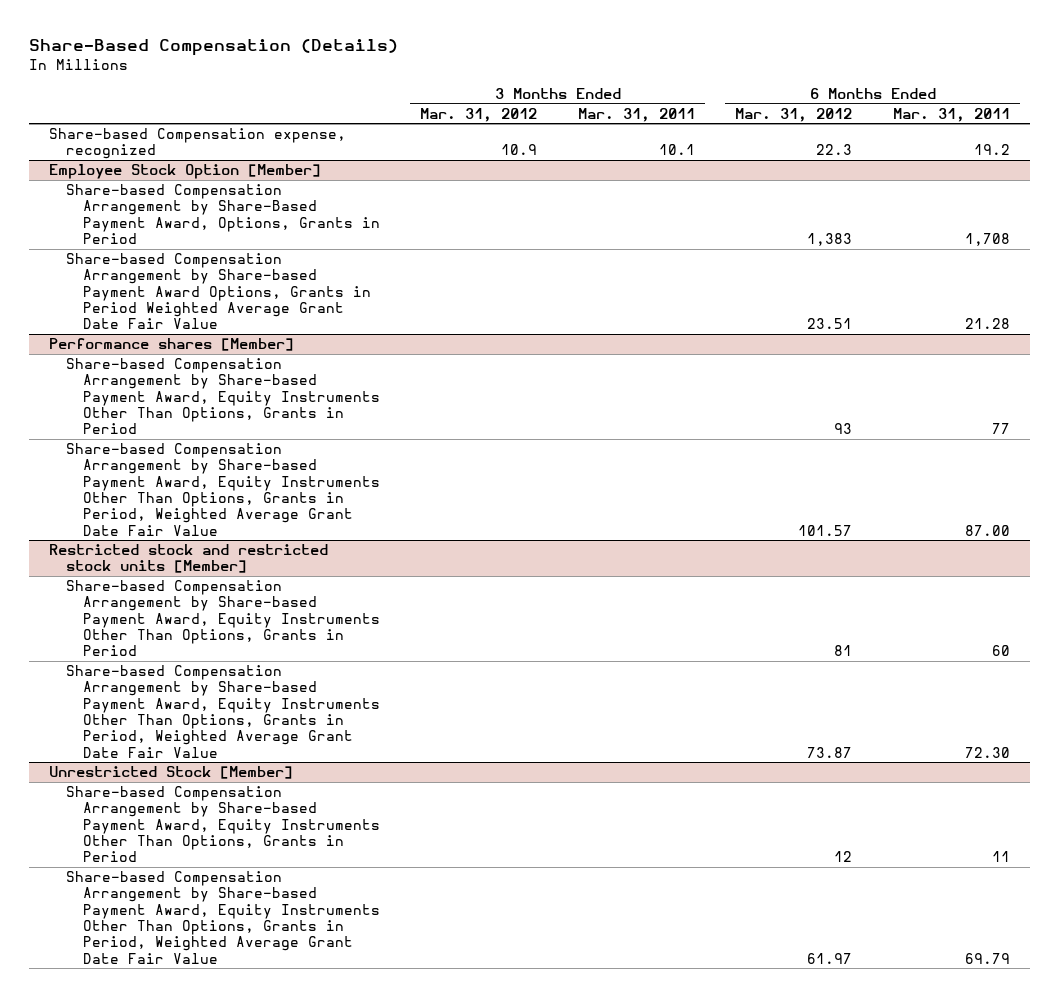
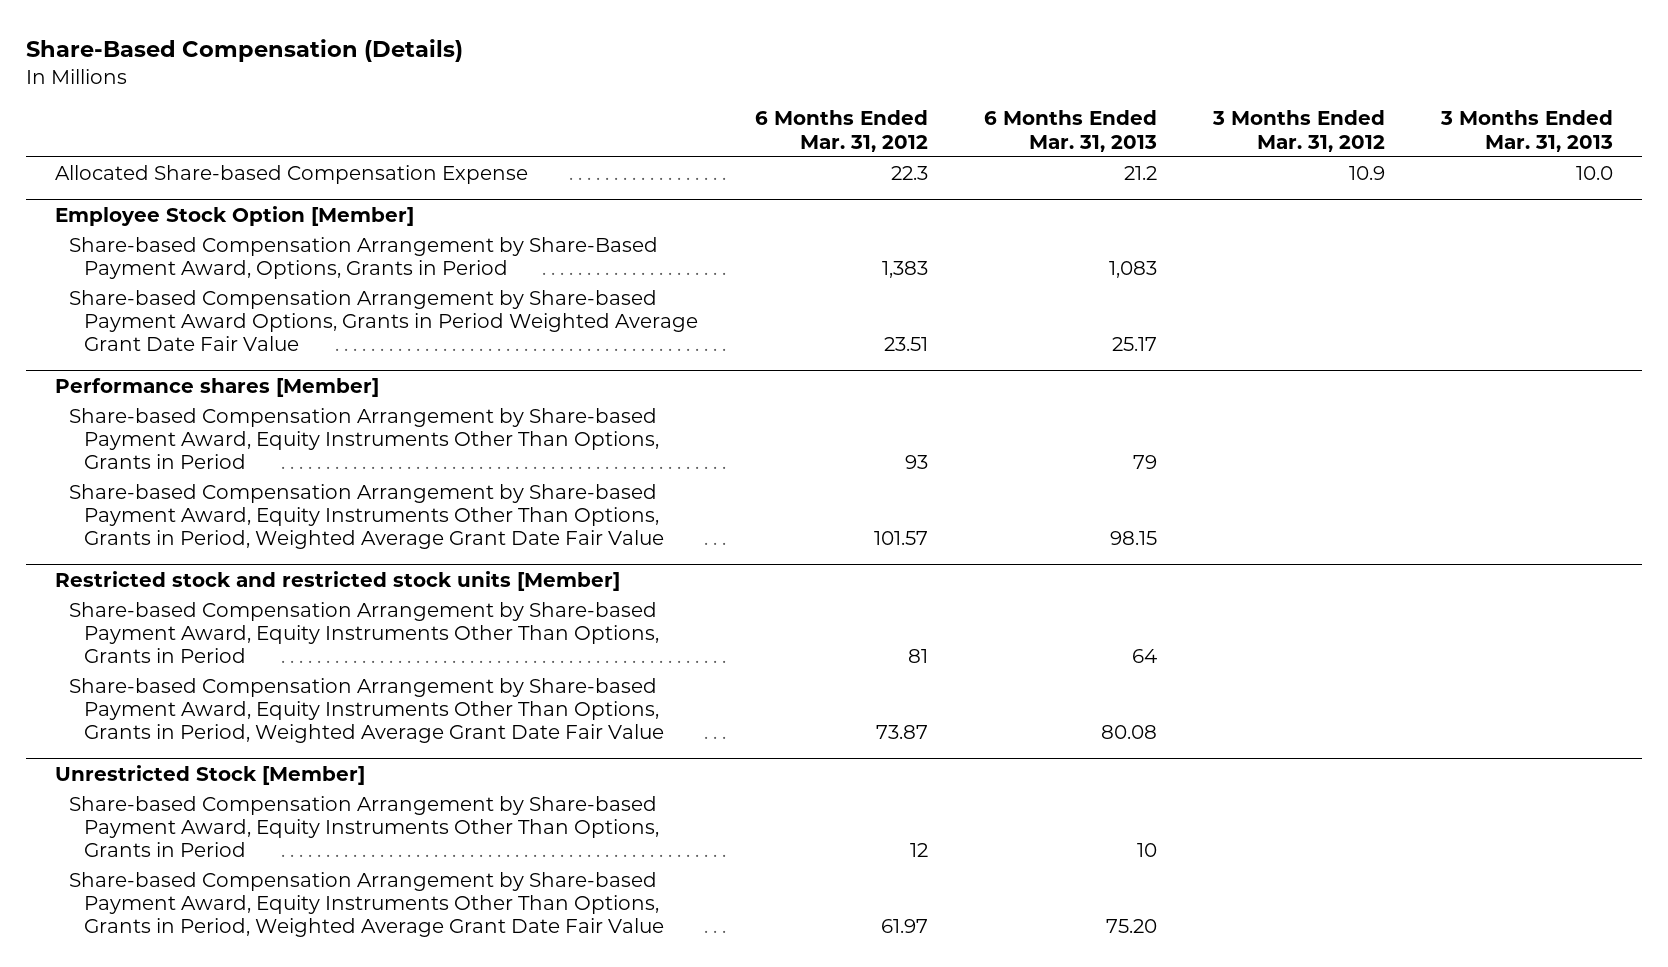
- | 3 Months Ended Mar. 31, 2012 | 3 Months Ended Mar. 31, 2011 | 6 Months Ended Mar. 31, 2012 | 6 Months Ended Mar. 31, 2011
+ | 6 Months Ended Mar. 31, 2012 | 6 Months Ended Mar. 31, 2013 | 3 Months Ended Mar. 31, 2012 | 3 Months Ended Mar. 31, 2013
- Share-based Compensation expense, recognized | 10.9 | 10.1 | 22.3 | 19.2
+ Allocated Share-based Compensation Expense | 22.3 | 21.2 | 10.9 | 10.0

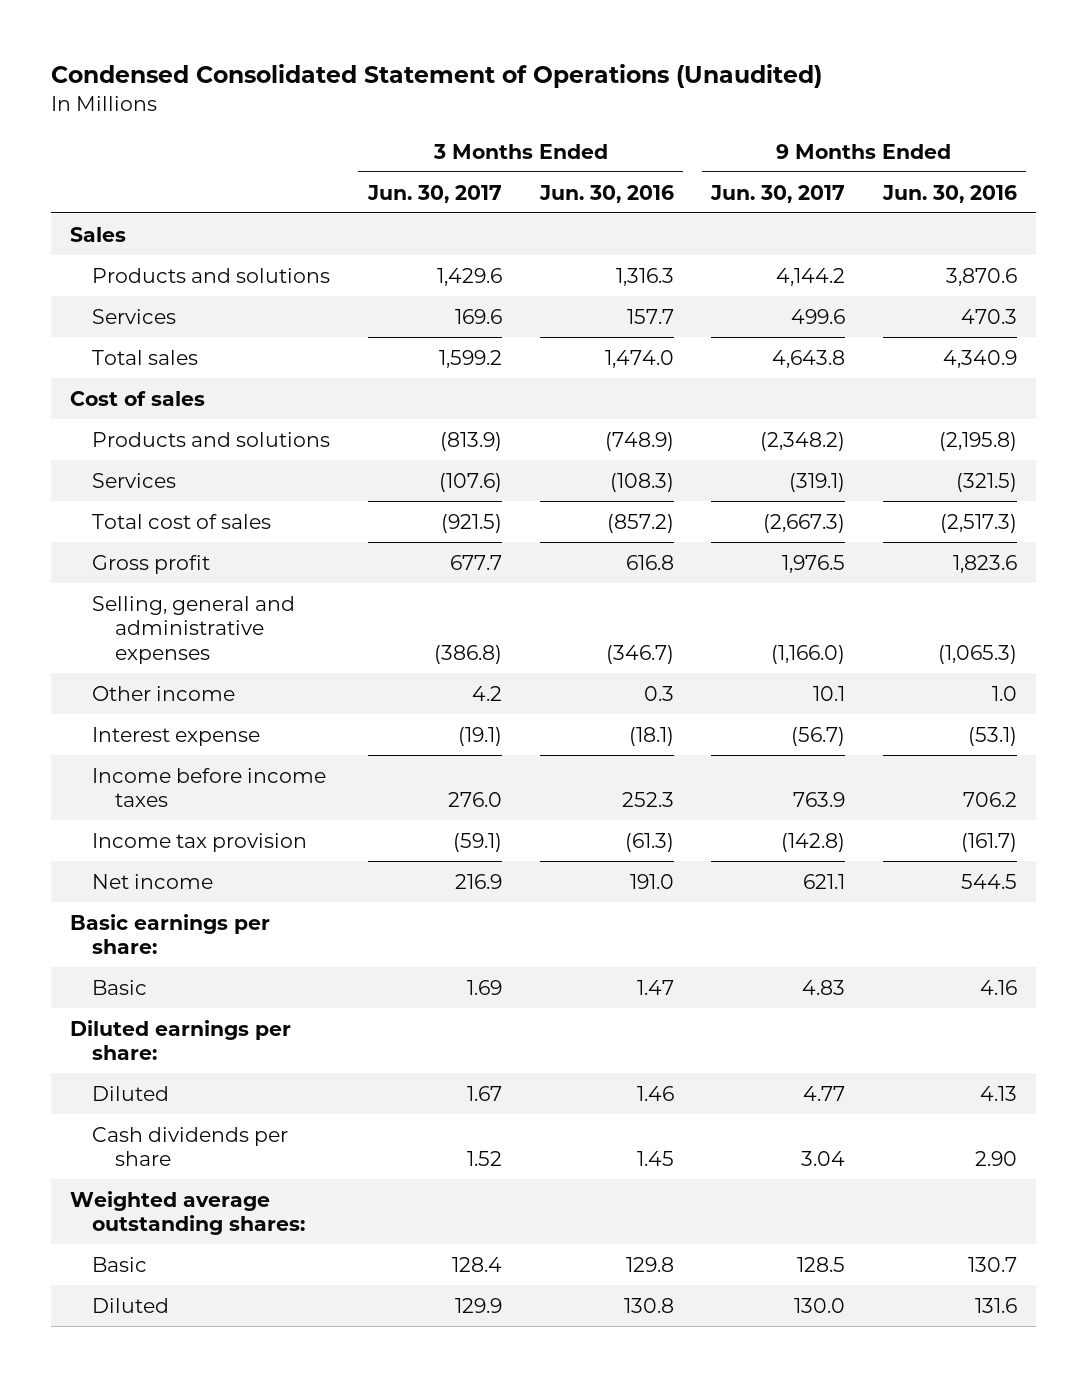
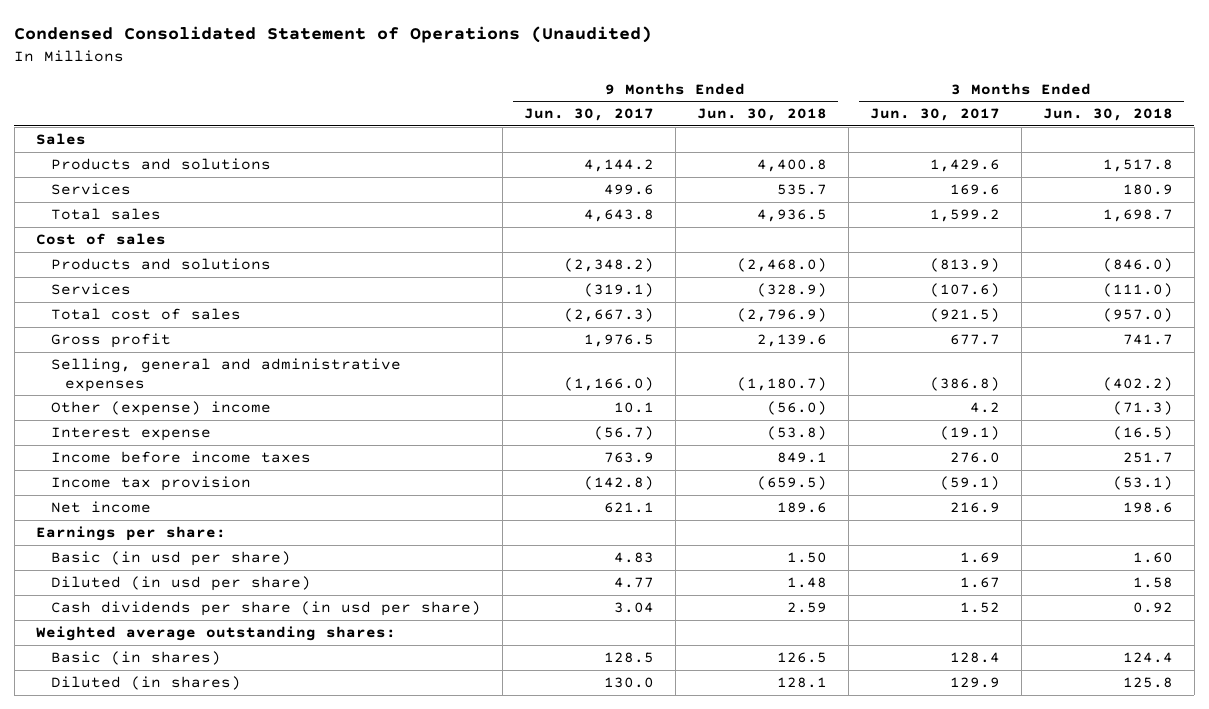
- | 3 Months Ended Jun. 30, 2017 | 3 Months Ended Jun. 30, 2016 | 9 Months Ended Jun. 30, 2017 | 9 Months Ended Jun. 30, 2016
+ | 9 Months Ended Jun. 30, 2017 | 9 Months Ended Jun. 30, 2018 | 3 Months Ended Jun. 30, 2017 | 3 Months Ended Jun. 30, 2018
- Other income | 4.2 | 0.3 | 10.1 | 1.0
+ Other (expense) income | 10.1 | (56.0) | 4.2 | (71.3)
- Basic earnings per share:
- Basic | 1.69 | 1.47 | 4.83 | 4.16
- Diluted earnings per share:
- Diluted | 1.67 | 1.46 | 4.77 | 4.13
- Cash dividends per share | 1.52 | 1.45 | 3.04 | 2.90
+ Earnings per share:
+ Basic (in usd per share) | 4.83 | 1.50 | 1.69 | 1.60
+ Diluted (in usd per share) | 4.77 | 1.48 | 1.67 | 1.58
+ Cash dividends per share (in usd per share) | 3.04 | 2.59 | 1.52 | 0.92
- Basic | 128.4 | 129.8 | 128.5 | 130.7
- Diluted | 129.9 | 130.8 | 130.0 | 131.6
+ Basic (in shares) | 128.5 | 126.5 | 128.4 | 124.4
+ Diluted (in shares) | 130.0 | 128.1 | 129.9 | 125.8

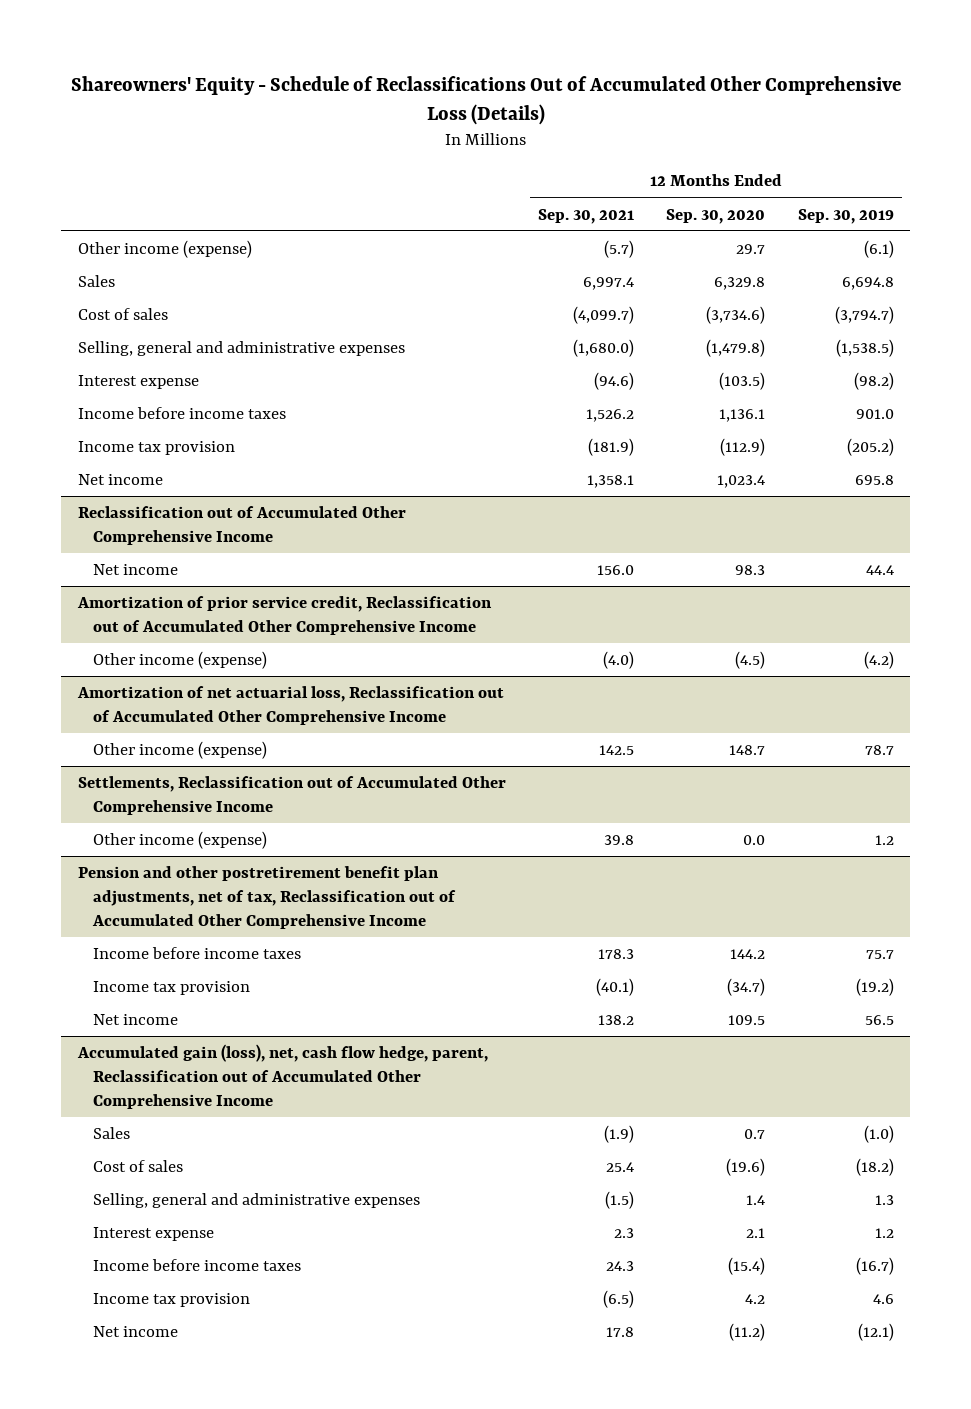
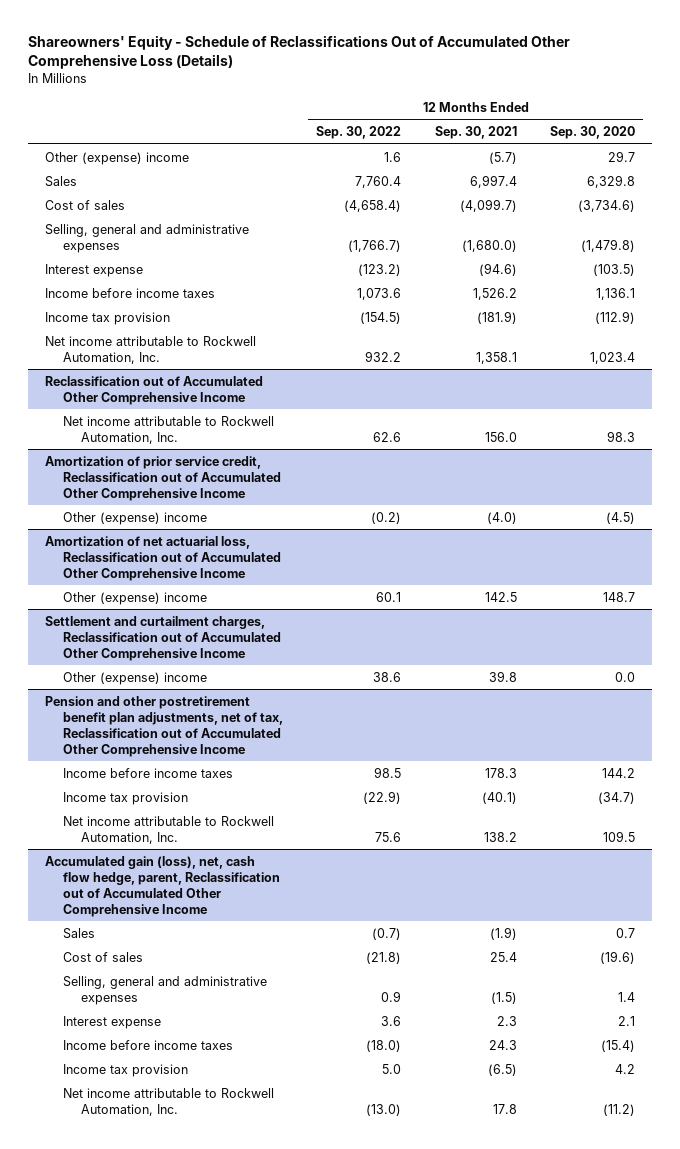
- | 12 Months Ended Sep. 30, 2021 | 12 Months Ended Sep. 30, 2020 | 12 Months Ended Sep. 30, 2019
+ | 12 Months Ended Sep. 30, 2022 | 12 Months Ended Sep. 30, 2021 | 12 Months Ended Sep. 30, 2020
- Other income (expense) | (5.7) | 29.7 | (6.1)
+ Other (expense) income | 1.6 | (5.7) | 29.7
- Net income | 1,358.1 | 1,023.4 | 695.8
+ Net income attributable to Rockwell Automation, Inc. | 932.2 | 1,358.1 | 1,023.4
@ Reclassification out of Accumulated Other Comprehensive Income
- Net income | 156.0 | 98.3 | 44.4
+ Net income attributable to Rockwell Automation, Inc. | 62.6 | 156.0 | 98.3
@ Amortization of prior service credit, Reclassification out of Accumulated Other Comprehensive Income
- Other income (expense) | (4.0) | (4.5) | (4.2)
+ Other (expense) income | (0.2) | (4.0) | (4.5)
@ Amortization of net actuarial loss, Reclassification out of Accumulated Other Comprehensive Income
- Other income (expense) | 142.5 | 148.7 | 78.7
- Settlements, Reclassification out of Accumulated Other Comprehensive Income
- Other income (expense) | 39.8 | 0.0 | 1.2
@ Amortization of net actuarial loss, Reclassification out of Accumulated Other Comprehensive Income
+ Other (expense) income | 60.1 | 142.5 | 148.7
+ Settlement and curtailment charges, Reclassification out of Accumulated Other Comprehensive Income
+ Other (expense) income | 38.6 | 39.8 | 0.0
@ Pension and other postretirement benefit plan adjustments, net of tax, Reclassification out of Accumulated Other Comprehensive Income
- Net income | 138.2 | 109.5 | 56.5
+ Net income attributable to Rockwell Automation, Inc. | 75.6 | 138.2 | 109.5
@ Accumulated gain (loss), net, cash flow hedge, parent, Reclassification out of Accumulated Other Comprehensive Income
- Net income | 17.8 | (11.2) | (12.1)
+ Net income attributable to Rockwell Automation, Inc. | (13.0) | 17.8 | (11.2)

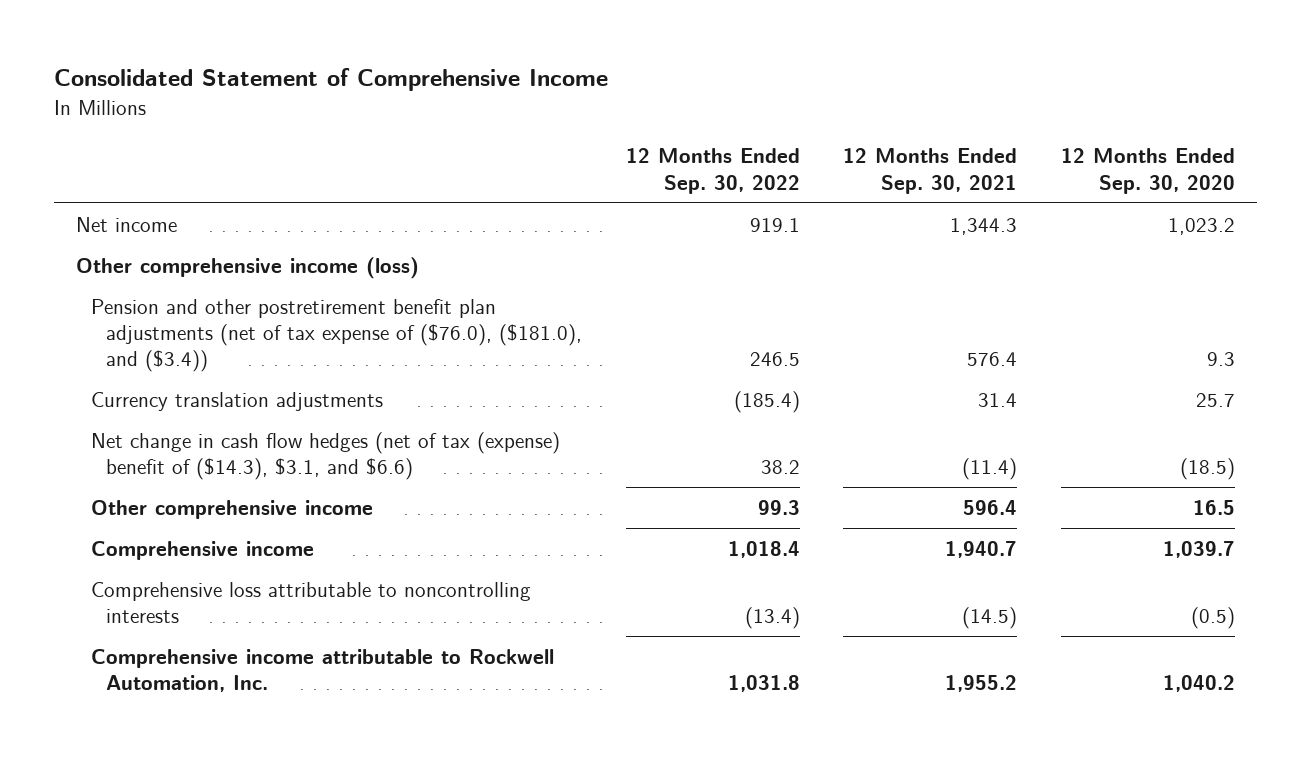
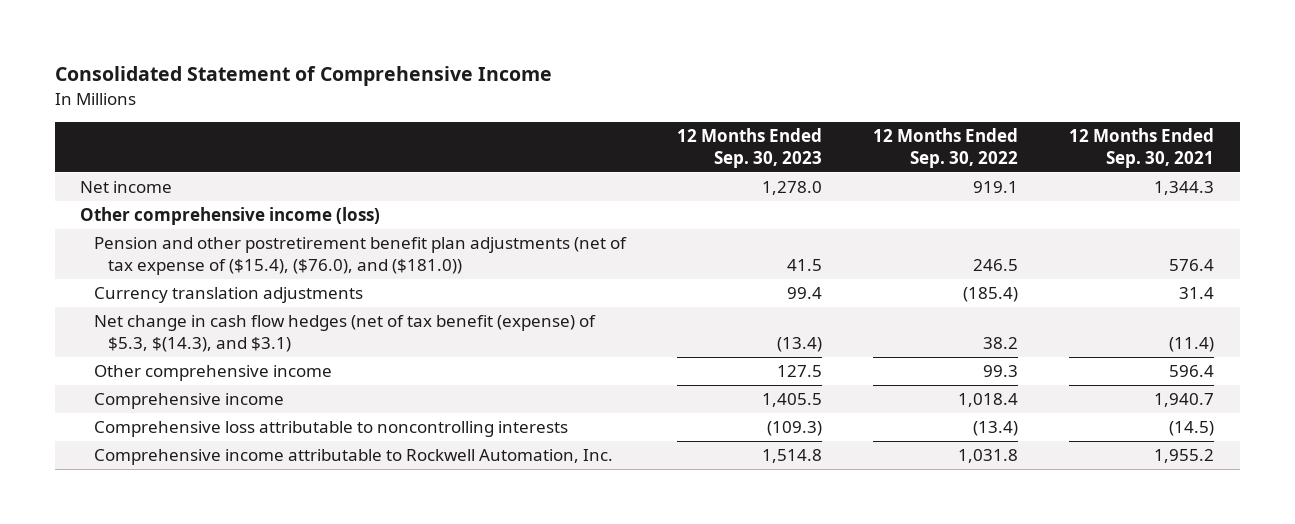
- | 12 Months Ended Sep. 30, 2022 | 12 Months Ended Sep. 30, 2021 | 12 Months Ended Sep. 30, 2020
+ | 12 Months Ended Sep. 30, 2023 | 12 Months Ended Sep. 30, 2022 | 12 Months Ended Sep. 30, 2021
- Pension and other postretirement benefit plan adjustments (net of tax expense of ($76.0), ($181.0), and ($3.4)) | 246.5 | 576.4 | 9.3
+ Pension and other postretirement benefit plan adjustments (net of tax expense of ($15.4), ($76.0), and ($181.0)) | 41.5 | 246.5 | 576.4
- Net change in cash flow hedges (net of tax (expense) benefit of ($14.3), $3.1, and $6.6) | 38.2 | (11.4) | (18.5)
+ Net change in cash flow hedges (net of tax benefit (expense) of $5.3, $(14.3), and $3.1) | (13.4) | 38.2 | (11.4)

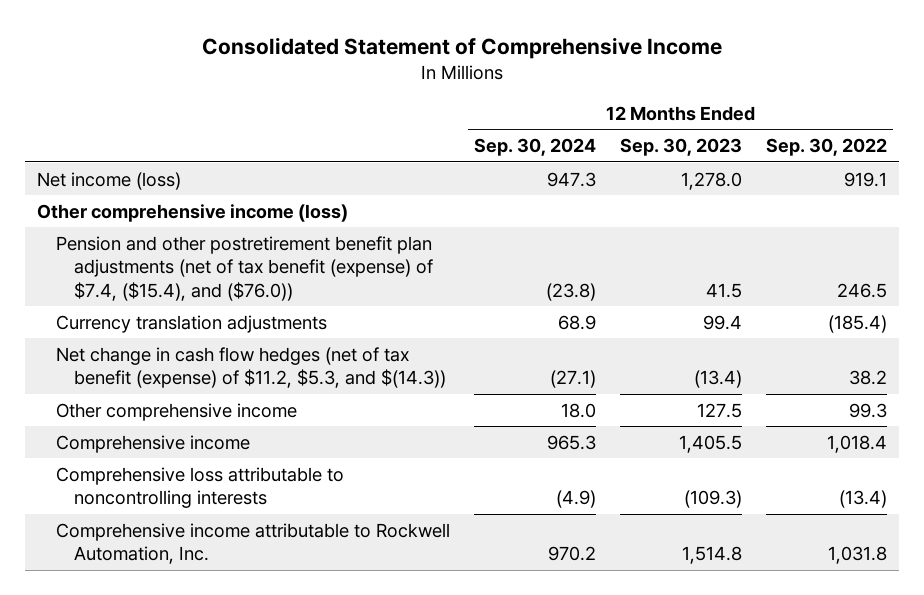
- | 12 Months Ended Sep. 30, 2023 | 12 Months Ended Sep. 30, 2022 | 12 Months Ended Sep. 30, 2021
+ | 12 Months Ended Sep. 30, 2024 | 12 Months Ended Sep. 30, 2023 | 12 Months Ended Sep. 30, 2022
- Net income | 1,278.0 | 919.1 | 1,344.3
+ Net income (loss) | 947.3 | 1,278.0 | 919.1
- Pension and other postretirement benefit plan adjustments (net of tax expense of ($15.4), ($76.0), and ($181.0)) | 41.5 | 246.5 | 576.4
+ Pension and other postretirement benefit plan adjustments (net of tax benefit (expense) of $7.4, ($15.4), and ($76.0)) | (23.8) | 41.5 | 246.5
- Net change in cash flow hedges (net of tax benefit (expense) of $5.3, $(14.3), and $3.1) | (13.4) | 38.2 | (11.4)
+ Net change in cash flow hedges (net of tax benefit (expense) of $11.2, $5.3, and $(14.3)) | (27.1) | (13.4) | 38.2

